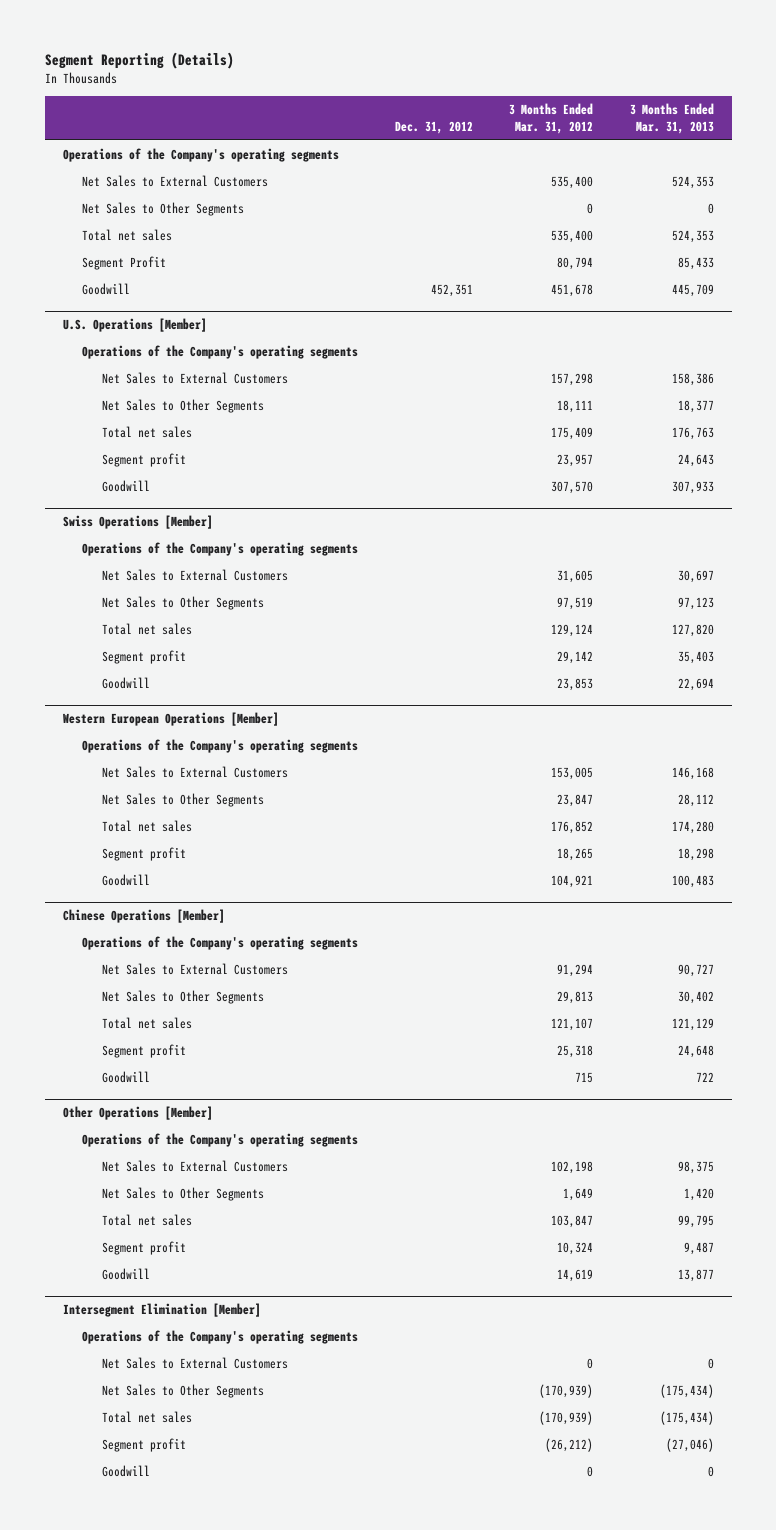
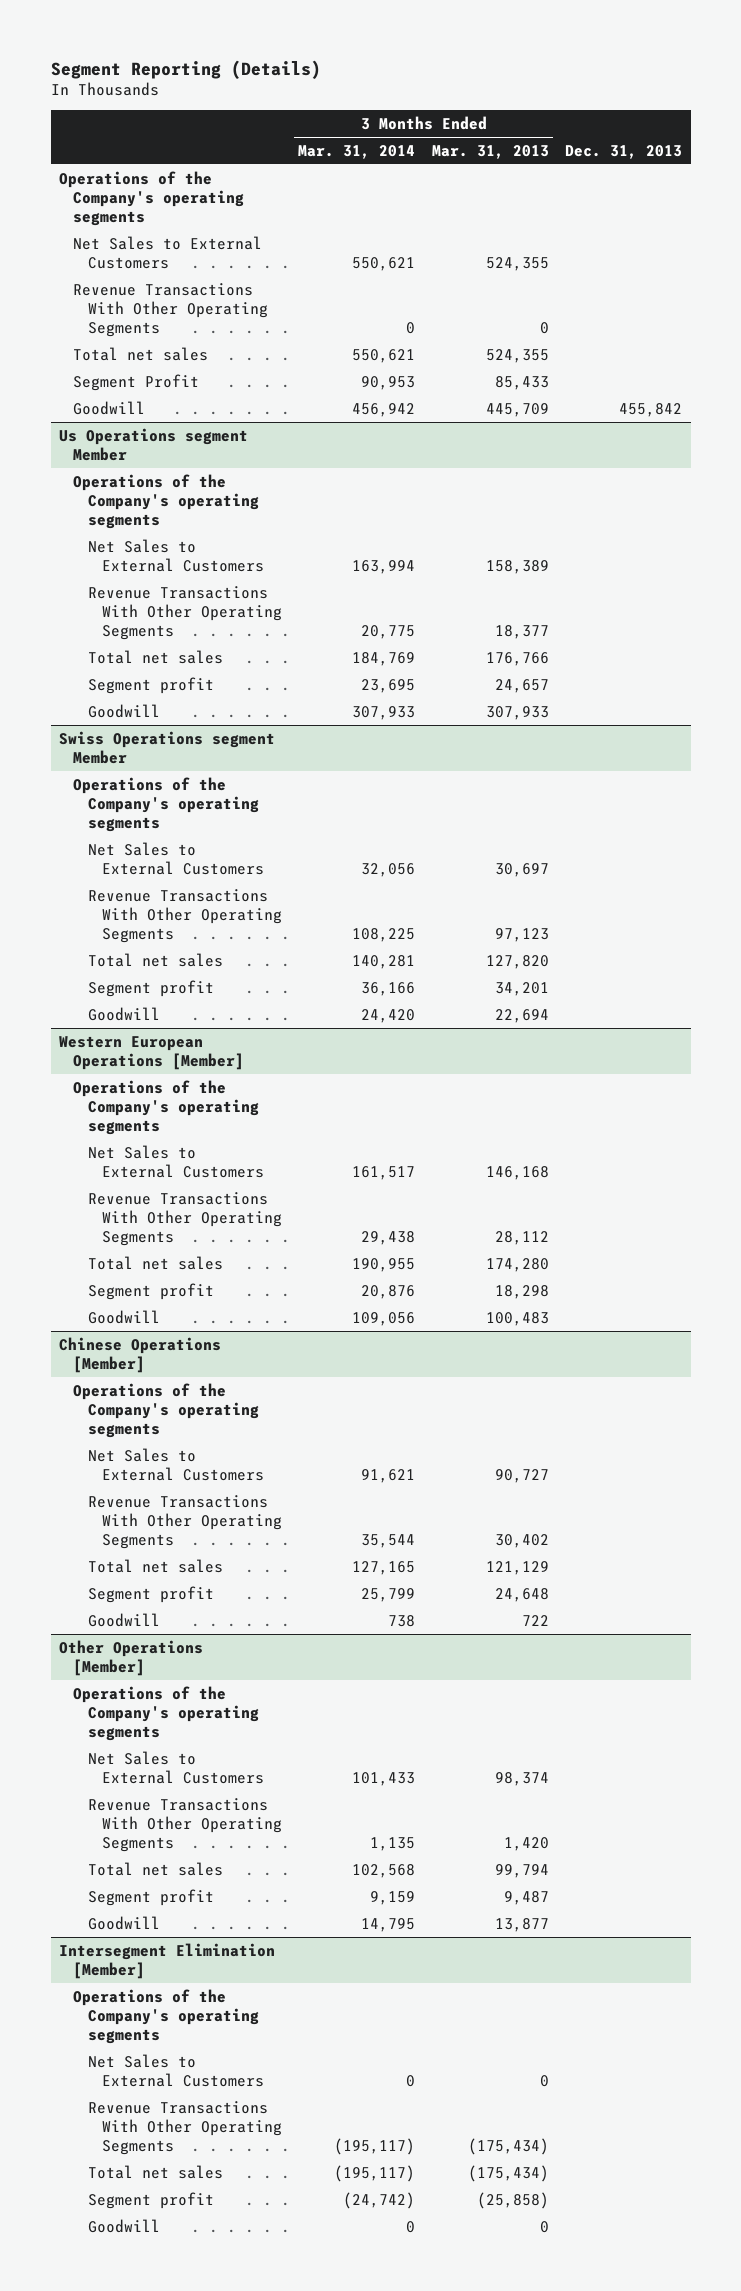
- | Dec. 31, 2012 | 3 Months Ended Mar. 31, 2012 | 3 Months Ended Mar. 31, 2013
+ | 3 Months Ended Mar. 31, 2014 | 3 Months Ended Mar. 31, 2013 | Dec. 31, 2013
- Net Sales to External Customers | | 535,400 | 524,353
- Net Sales to Other Segments | | 0 | 0
- Total net sales | | 535,400 | 524,353
+ Net Sales to External Customers | 550,621 | 524,355 |
+ Revenue Transactions With Other Operating Segments | 0 | 0 |
+ Total net sales | 550,621 | 524,355 |
- U.S. Operations [Member]
+ Us Operations segment Member
- Net Sales to External Customers | | 157,298 | 158,386
- Net Sales to Other Segments | | 18,111 | 18,377
- Total net sales | | 175,409 | 176,763
- Segment profit | | 23,957 | 24,643
+ Net Sales to External Customers | 163,994 | 158,389 |
+ Revenue Transactions With Other Operating Segments | 20,775 | 18,377 |
+ Total net sales | 184,769 | 176,766 |
+ Segment profit | 23,695 | 24,657 |
- Swiss Operations [Member]
+ Swiss Operations segment Member
- Net Sales to Other Segments | | 97,519 | 97,123
+ Revenue Transactions With Other Operating Segments | 108,225 | 97,123 |
- Segment profit | | 29,142 | 35,403
+ Segment profit | 36,166 | 34,201 |
@ Western European Operations [Member]
- Net Sales to Other Segments | | 23,847 | 28,112
+ Revenue Transactions With Other Operating Segments | 29,438 | 28,112 |
@ Chinese Operations [Member]
- Net Sales to Other Segments | | 29,813 | 30,402
+ Revenue Transactions With Other Operating Segments | 35,544 | 30,402 |
@ Other Operations [Member]
- Net Sales to External Customers | | 102,198 | 98,375
- Net Sales to Other Segments | | 1,649 | 1,420
- Total net sales | | 103,847 | 99,795
+ Net Sales to External Customers | 101,433 | 98,374 |
+ Revenue Transactions With Other Operating Segments | 1,135 | 1,420 |
+ Total net sales | 102,568 | 99,794 |
@ Intersegment Elimination [Member]
- Net Sales to Other Segments | | (170,939) | (175,434)
+ Revenue Transactions With Other Operating Segments | (195,117) | (175,434) |
- Segment profit | | (26,212) | (27,046)
+ Segment profit | (24,742) | (25,858) |

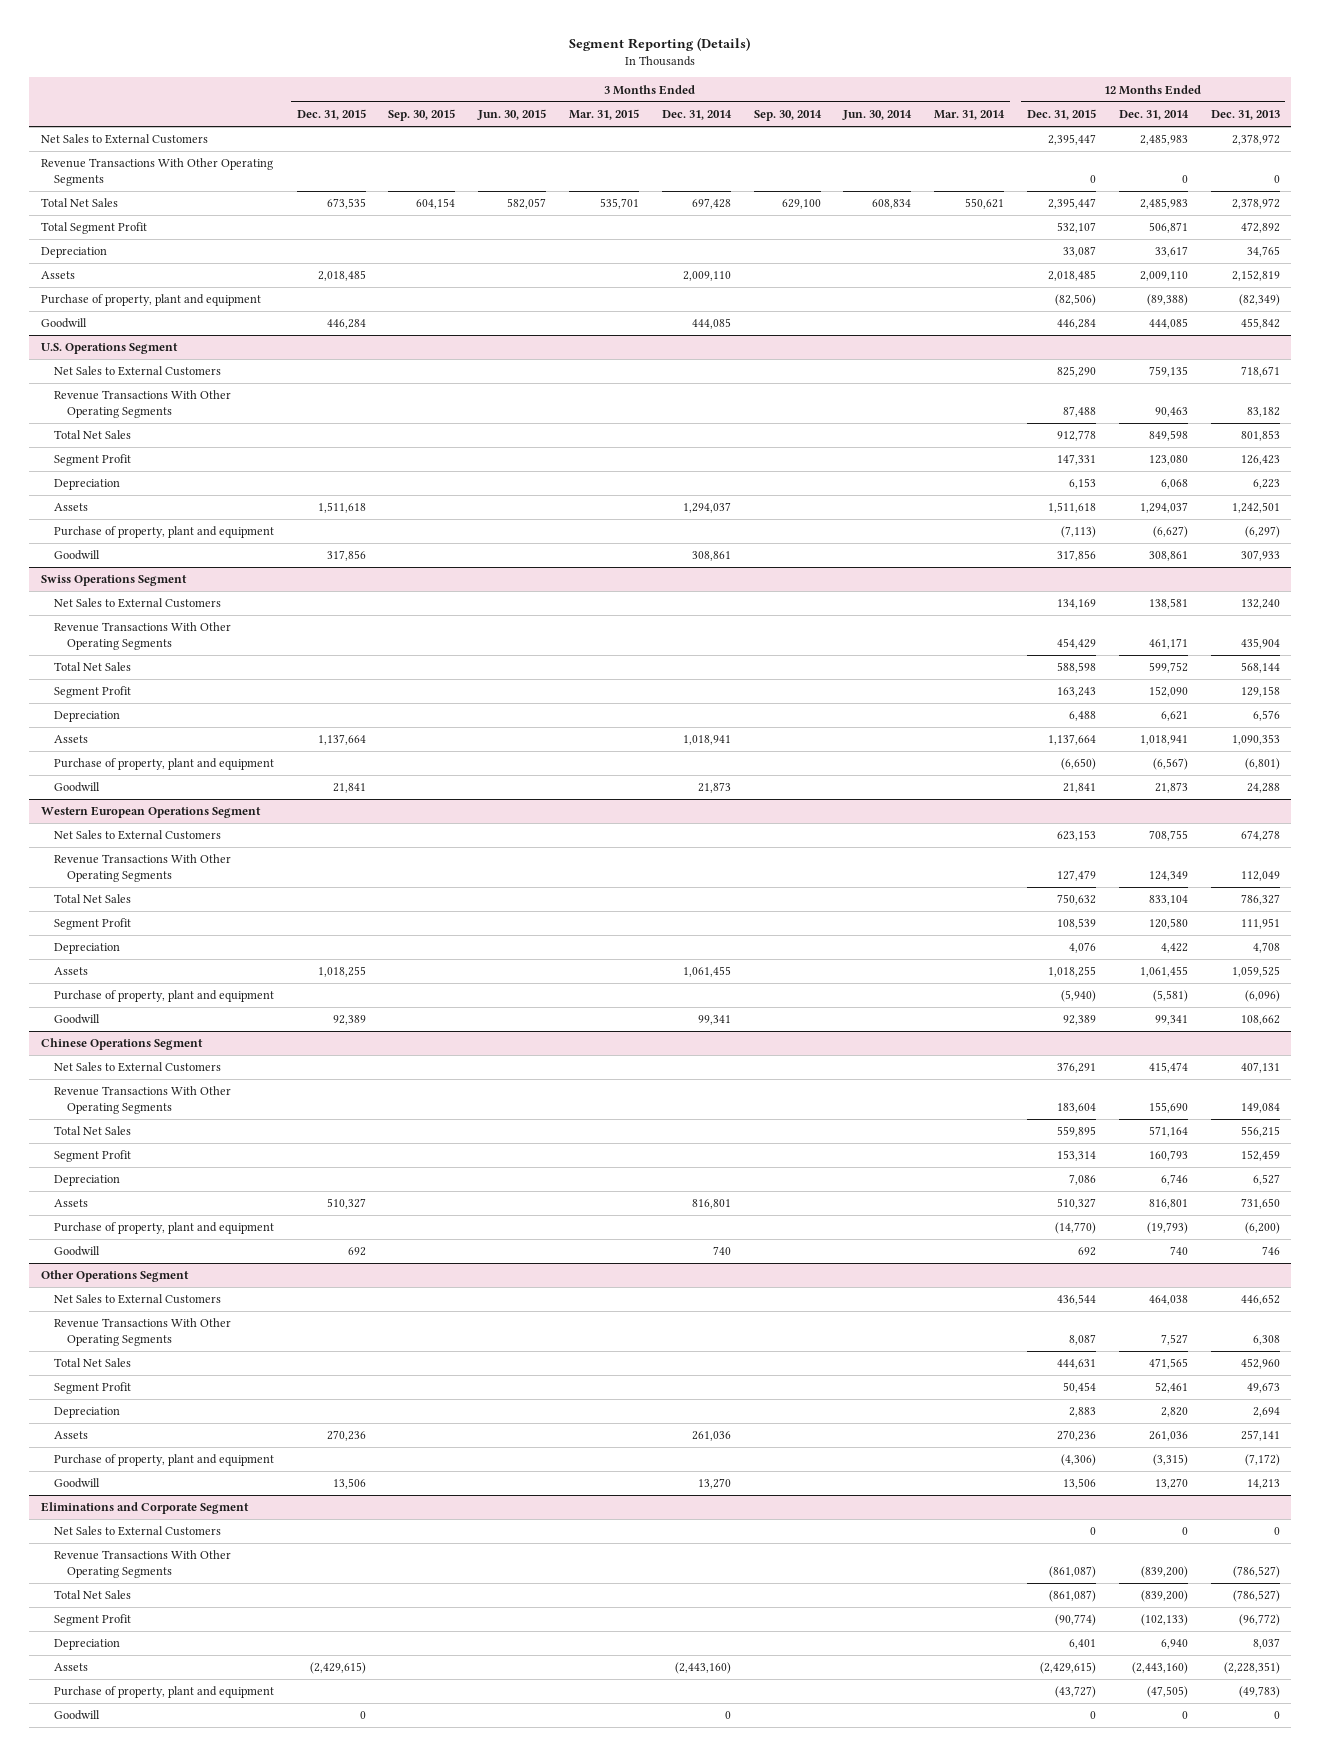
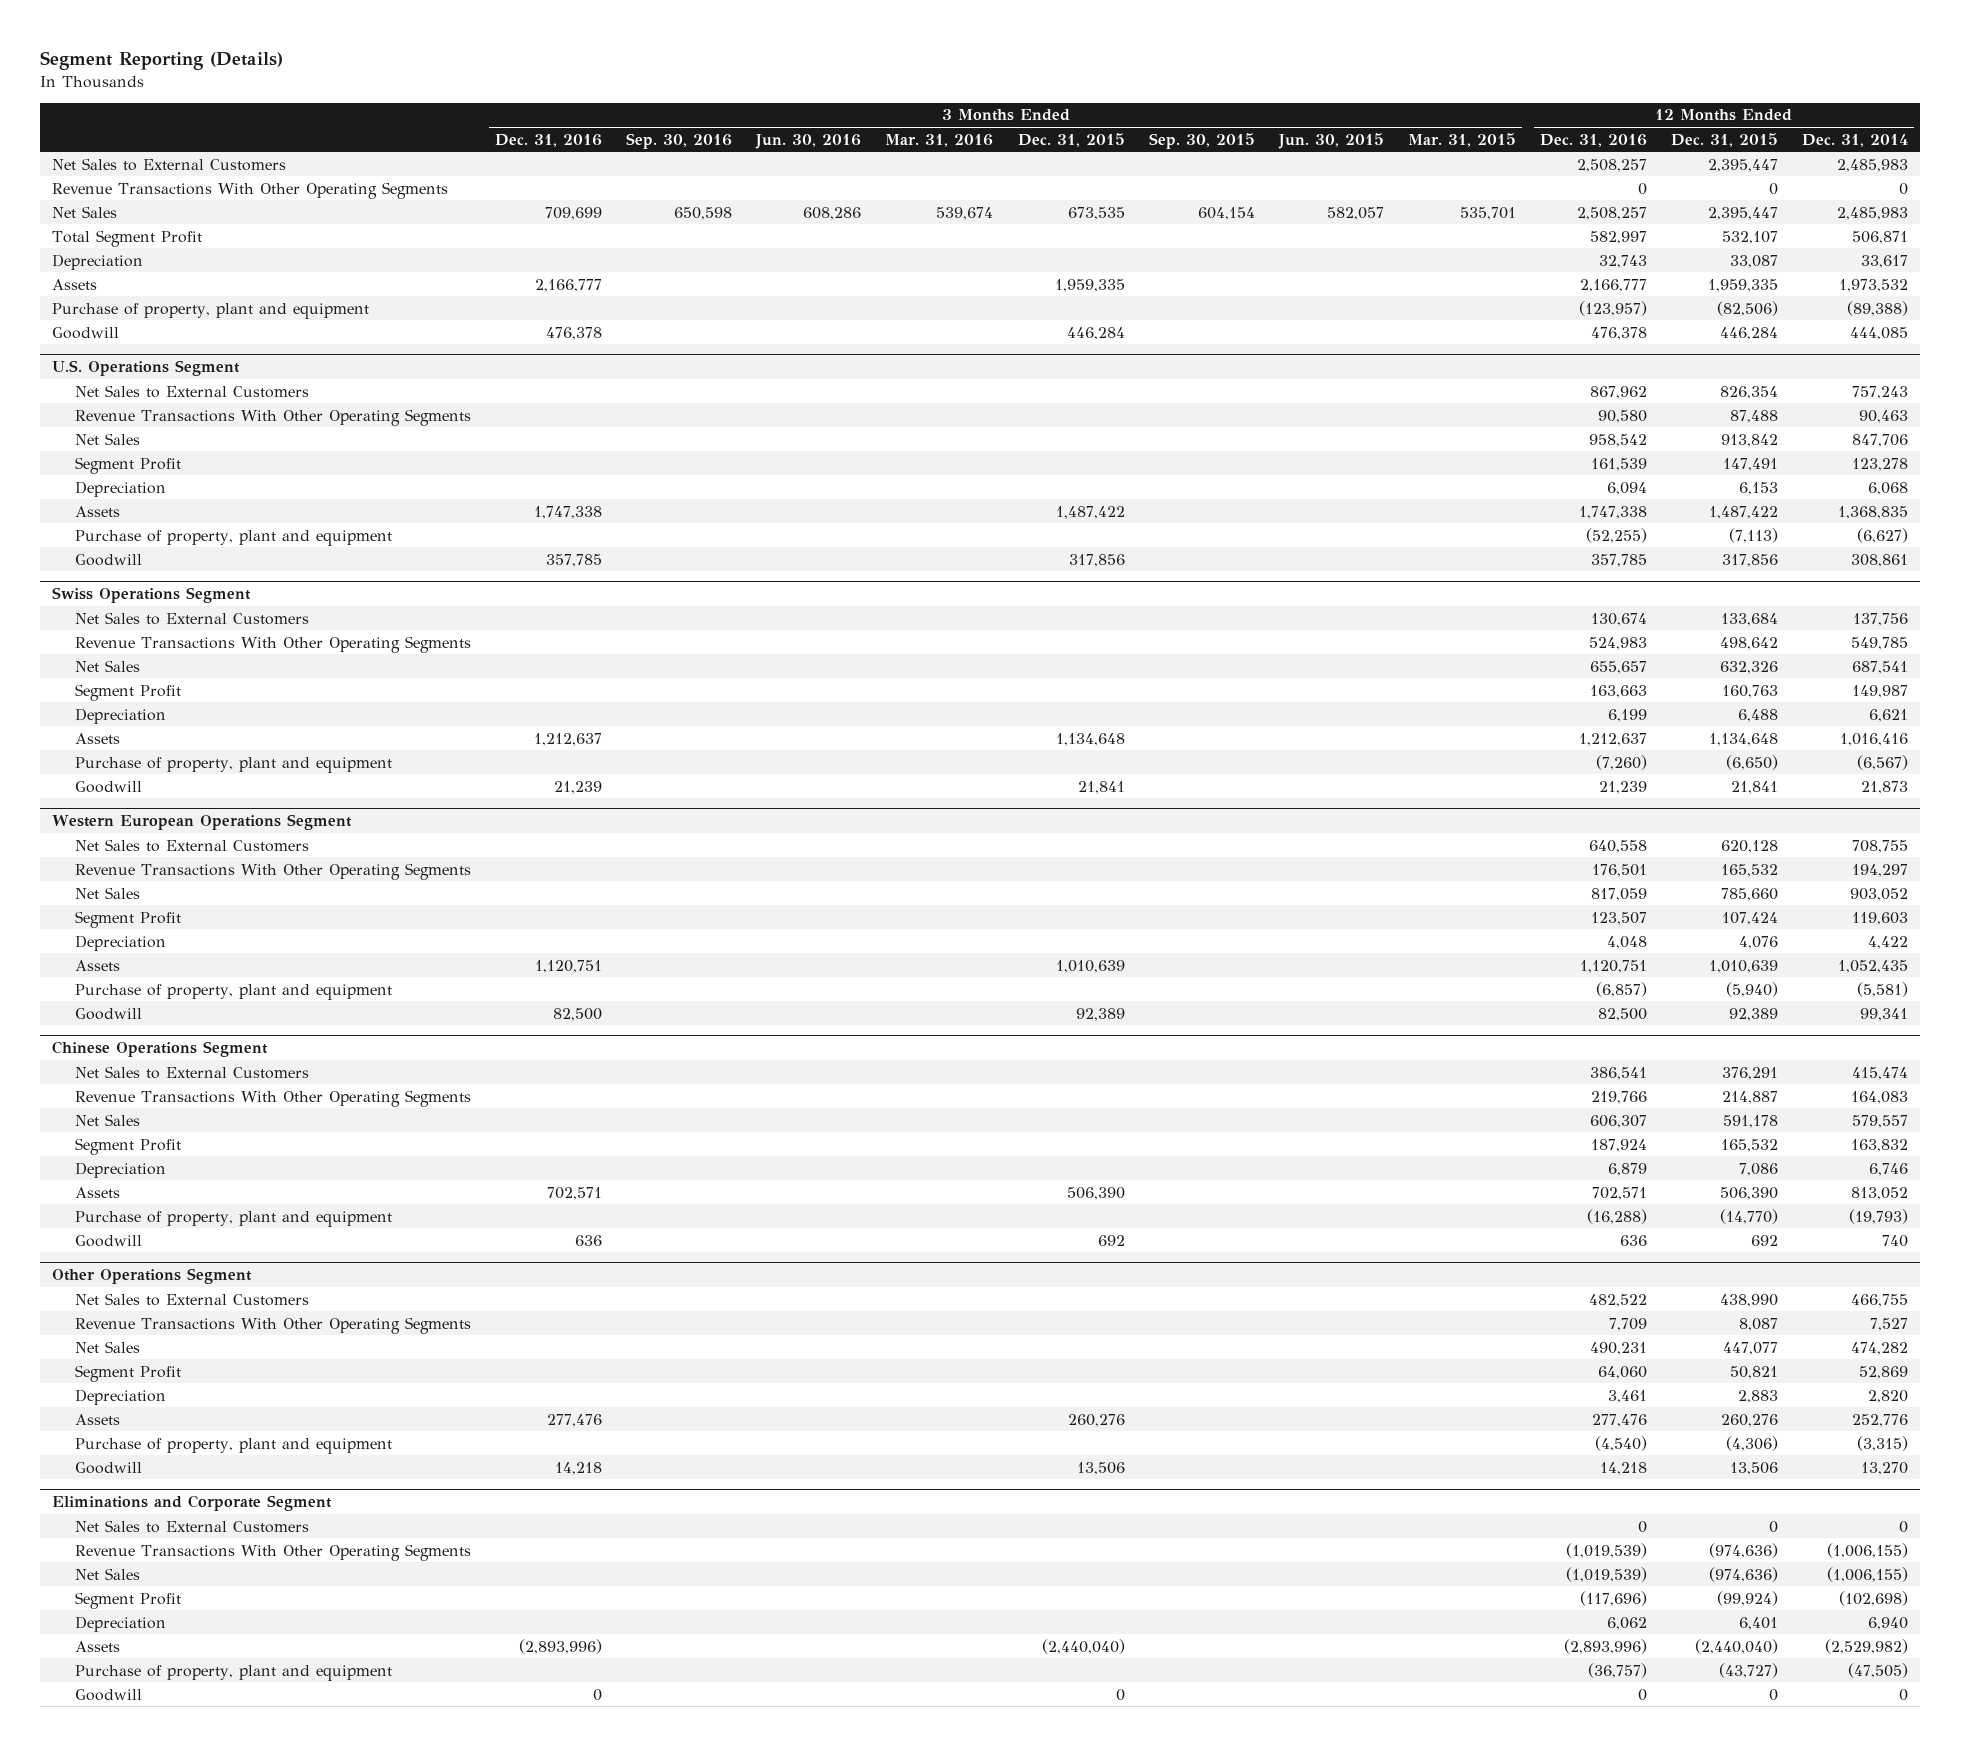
- | 3 Months Ended Dec. 31, 2015 | 3 Months Ended Sep. 30, 2015 | 3 Months Ended Jun. 30, 2015 | 3 Months Ended Mar. 31, 2015 | 3 Months Ended Dec. 31, 2014 | 3 Months Ended Sep. 30, 2014 | 3 Months Ended Jun. 30, 2014 | 3 Months Ended Mar. 31, 2014 | 12 Months Ended Dec. 31, 2015 | 12 Months Ended Dec. 31, 2014 | 12 Months Ended Dec. 31, 2013
+ | 3 Months Ended Dec. 31, 2016 | 3 Months Ended Sep. 30, 2016 | 3 Months Ended Jun. 30, 2016 | 3 Months Ended Mar. 31, 2016 | 3 Months Ended Dec. 31, 2015 | 3 Months Ended Sep. 30, 2015 | 3 Months Ended Jun. 30, 2015 | 3 Months Ended Mar. 31, 2015 | 12 Months Ended Dec. 31, 2016 | 12 Months Ended Dec. 31, 2015 | 12 Months Ended Dec. 31, 2014
- Total Net Sales | 673,535 | 604,154 | 582,057 | 535,701 | 697,428 | 629,100 | 608,834 | 550,621 | 2,395,447 | 2,485,983 | 2,378,972
+ Net Sales | 709,699 | 650,598 | 608,286 | 539,674 | 673,535 | 604,154 | 582,057 | 535,701 | 2,508,257 | 2,395,447 | 2,485,983
- Assets | 2,018,485 | | | | 2,009,110 | | | | 2,018,485 | 2,009,110 | 2,152,819
+ Assets | 2,166,777 | | | | 1,959,335 | | | | 2,166,777 | 1,959,335 | 1,973,532
@ U.S. Operations Segment
- Net Sales to External Customers | | | | | | | | | 825,290 | 759,135 | 718,671
+ Net Sales to External Customers | | | | | | | | | 867,962 | 826,354 | 757,243
- Total Net Sales | | | | | | | | | 912,778 | 849,598 | 801,853
- Segment Profit | | | | | | | | | 147,331 | 123,080 | 126,423
+ Net Sales | | | | | | | | | 958,542 | 913,842 | 847,706
+ Segment Profit | | | | | | | | | 161,539 | 147,491 | 123,278
- Assets | 1,511,618 | | | | 1,294,037 | | | | 1,511,618 | 1,294,037 | 1,242,501
+ Assets | 1,747,338 | | | | 1,487,422 | | | | 1,747,338 | 1,487,422 | 1,368,835
@ Swiss Operations Segment
- Net Sales to External Customers | | | | | | | | | 134,169 | 138,581 | 132,240
- Revenue Transactions With Other Operating Segments | | | | | | | | | 454,429 | 461,171 | 435,904
- Total Net Sales | | | | | | | | | 588,598 | 599,752 | 568,144
- Segment Profit | | | | | | | | | 163,243 | 152,090 | 129,158
+ Net Sales to External Customers | | | | | | | | | 130,674 | 133,684 | 137,756
+ Revenue Transactions With Other Operating Segments | | | | | | | | | 524,983 | 498,642 | 549,785
+ Net Sales | | | | | | | | | 655,657 | 632,326 | 687,541
+ Segment Profit | | | | | | | | | 163,663 | 160,763 | 149,987
- Assets | 1,137,664 | | | | 1,018,941 | | | | 1,137,664 | 1,018,941 | 1,090,353
+ Assets | 1,212,637 | | | | 1,134,648 | | | | 1,212,637 | 1,134,648 | 1,016,416
@ Western European Operations Segment
- Net Sales to External Customers | | | | | | | | | 623,153 | 708,755 | 674,278
- Revenue Transactions With Other Operating Segments | | | | | | | | | 127,479 | 124,349 | 112,049
- Total Net Sales | | | | | | | | | 750,632 | 833,104 | 786,327
- Segment Profit | | | | | | | | | 108,539 | 120,580 | 111,951
+ Net Sales to External Customers | | | | | | | | | 640,558 | 620,128 | 708,755
+ Revenue Transactions With Other Operating Segments | | | | | | | | | 176,501 | 165,532 | 194,297
+ Net Sales | | | | | | | | | 817,059 | 785,660 | 903,052
+ Segment Profit | | | | | | | | | 123,507 | 107,424 | 119,603
- Assets | 1,018,255 | | | | 1,061,455 | | | | 1,018,255 | 1,061,455 | 1,059,525
+ Assets | 1,120,751 | | | | 1,010,639 | | | | 1,120,751 | 1,010,639 | 1,052,435
@ Chinese Operations Segment
- Revenue Transactions With Other Operating Segments | | | | | | | | | 183,604 | 155,690 | 149,084
- Total Net Sales | | | | | | | | | 559,895 | 571,164 | 556,215
- Segment Profit | | | | | | | | | 153,314 | 160,793 | 152,459
+ Revenue Transactions With Other Operating Segments | | | | | | | | | 219,766 | 214,887 | 164,083
+ Net Sales | | | | | | | | | 606,307 | 591,178 | 579,557
+ Segment Profit | | | | | | | | | 187,924 | 165,532 | 163,832
- Assets | 510,327 | | | | 816,801 | | | | 510,327 | 816,801 | 731,650
+ Assets | 702,571 | | | | 506,390 | | | | 702,571 | 506,390 | 813,052
@ Other Operations Segment
- Net Sales to External Customers | | | | | | | | | 436,544 | 464,038 | 446,652
+ Net Sales to External Customers | | | | | | | | | 482,522 | 438,990 | 466,755
- Total Net Sales | | | | | | | | | 444,631 | 471,565 | 452,960
- Segment Profit | | | | | | | | | 50,454 | 52,461 | 49,673
+ Net Sales | | | | | | | | | 490,231 | 447,077 | 474,282
+ Segment Profit | | | | | | | | | 64,060 | 50,821 | 52,869
- Assets | 270,236 | | | | 261,036 | | | | 270,236 | 261,036 | 257,141
+ Assets | 277,476 | | | | 260,276 | | | | 277,476 | 260,276 | 252,776
@ Eliminations and Corporate Segment
- Revenue Transactions With Other Operating Segments | | | | | | | | | (861,087) | (839,200) | (786,527)
- Total Net Sales | | | | | | | | | (861,087) | (839,200) | (786,527)
- Segment Profit | | | | | | | | | (90,774) | (102,133) | (96,772)
+ Revenue Transactions With Other Operating Segments | | | | | | | | | (1,019,539) | (974,636) | (1,006,155)
+ Net Sales | | | | | | | | | (1,019,539) | (974,636) | (1,006,155)
+ Segment Profit | | | | | | | | | (117,696) | (99,924) | (102,698)
- Assets | (2,429,615) | | | | (2,443,160) | | | | (2,429,615) | (2,443,160) | (2,228,351)
+ Assets | (2,893,996) | | | | (2,440,040) | | | | (2,893,996) | (2,440,040) | (2,529,982)

